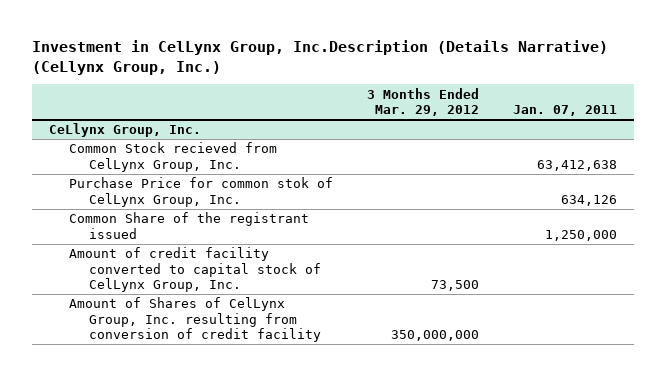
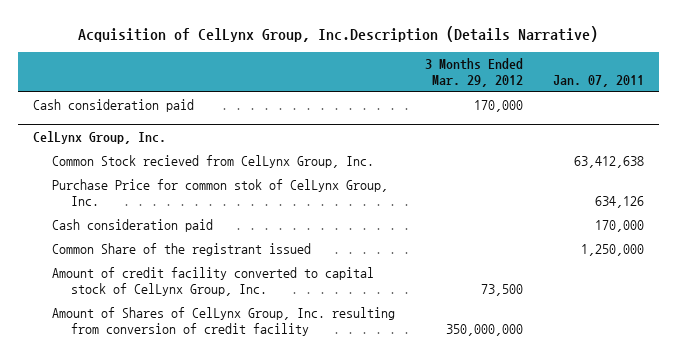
- Investment in CelLynx Group, Inc.Description (Details Narrative) (CeLlynx Group, Inc.)
+ Acquisition of CelLynx Group, Inc.Description (Details Narrative)
- CeLlynx Group, Inc.
+ Cash consideration paid | 170,000 |
+ CelLynx Group, Inc.
+ Cash consideration paid | | 170,000

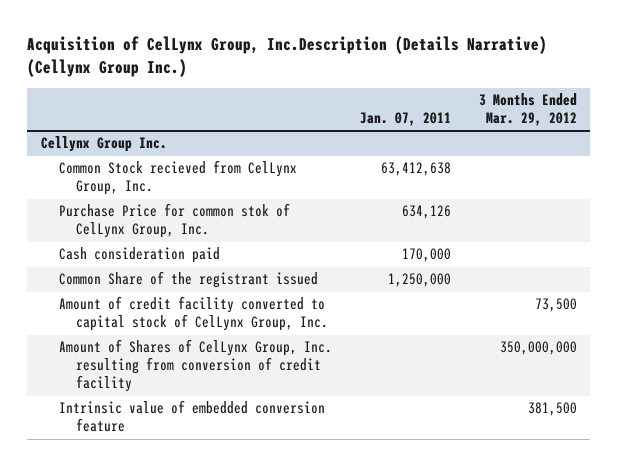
- Acquisition of CelLynx Group, Inc.Description (Details Narrative)
+ Acquisition of CelLynx Group, Inc.Description (Details Narrative) (Cellynx Group Inc.)
- | 3 Months Ended Mar. 29, 2012 | Jan. 07, 2011
+ | Jan. 07, 2011 | 3 Months Ended Mar. 29, 2012
- Cash consideration paid | 170,000 |
- CelLynx Group, Inc.
+ Cellynx Group Inc.
+ Intrinsic value of embedded conversion feature | | 381,500

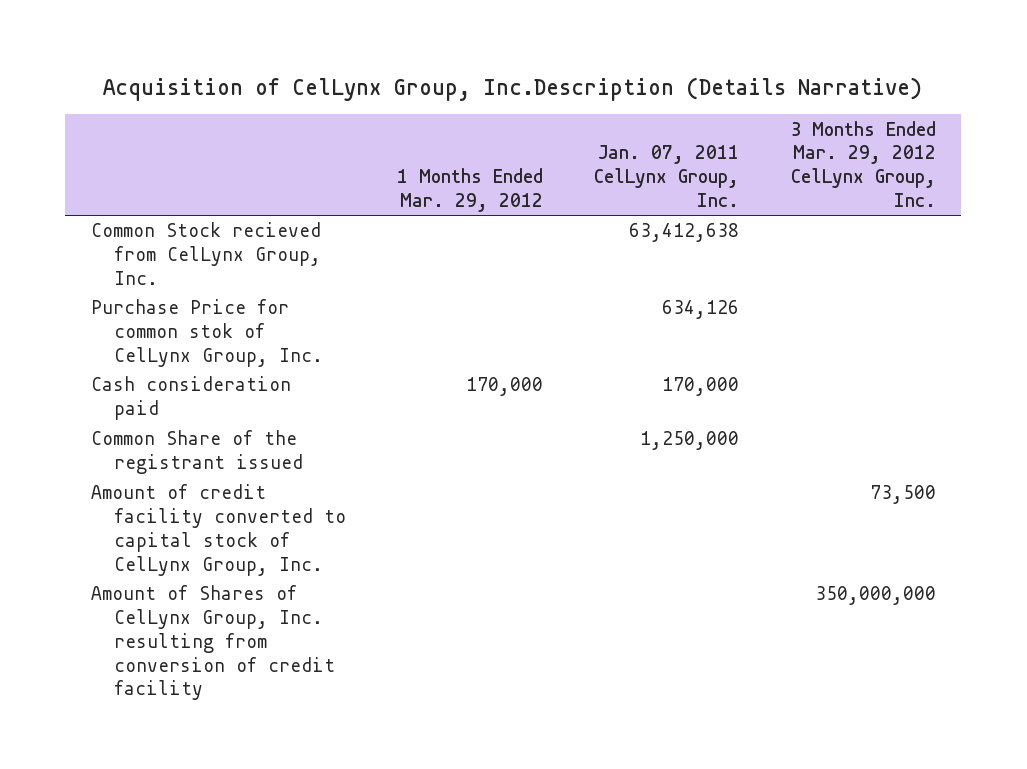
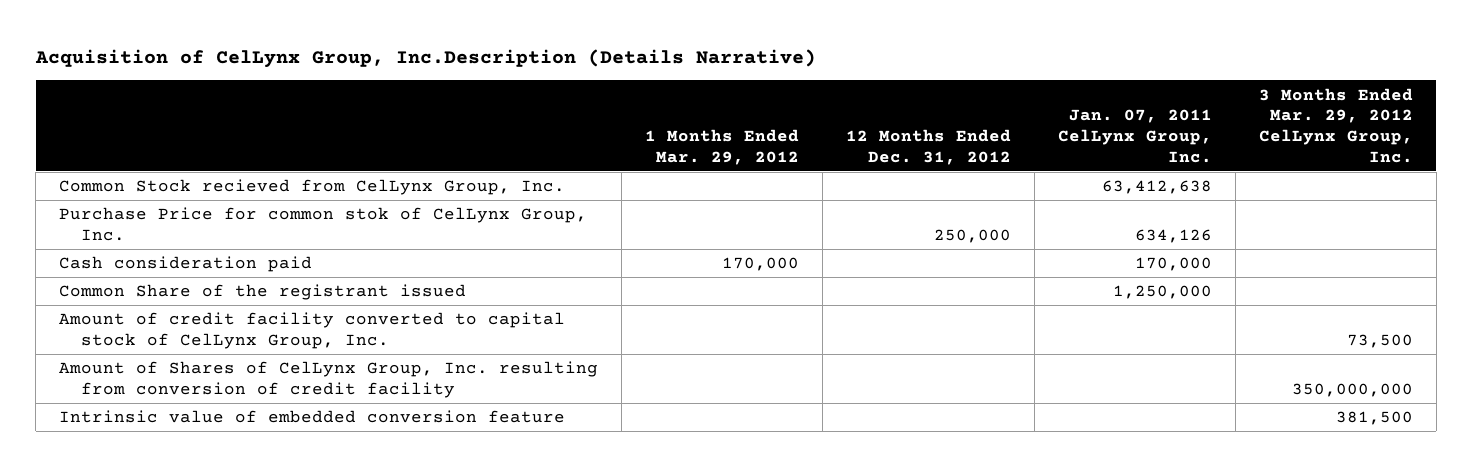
- | 1 Months Ended Mar. 29, 2012 | Jan. 07, 2011 CelLynx Group, Inc. | 3 Months Ended Mar. 29, 2012 CelLynx Group, Inc.
+ | 1 Months Ended Mar. 29, 2012 | 12 Months Ended Dec. 31, 2012 | Jan. 07, 2011 CelLynx Group, Inc. | 3 Months Ended Mar. 29, 2012 CelLynx Group, Inc.
+ Intrinsic value of embedded conversion feature | | | | 381,500

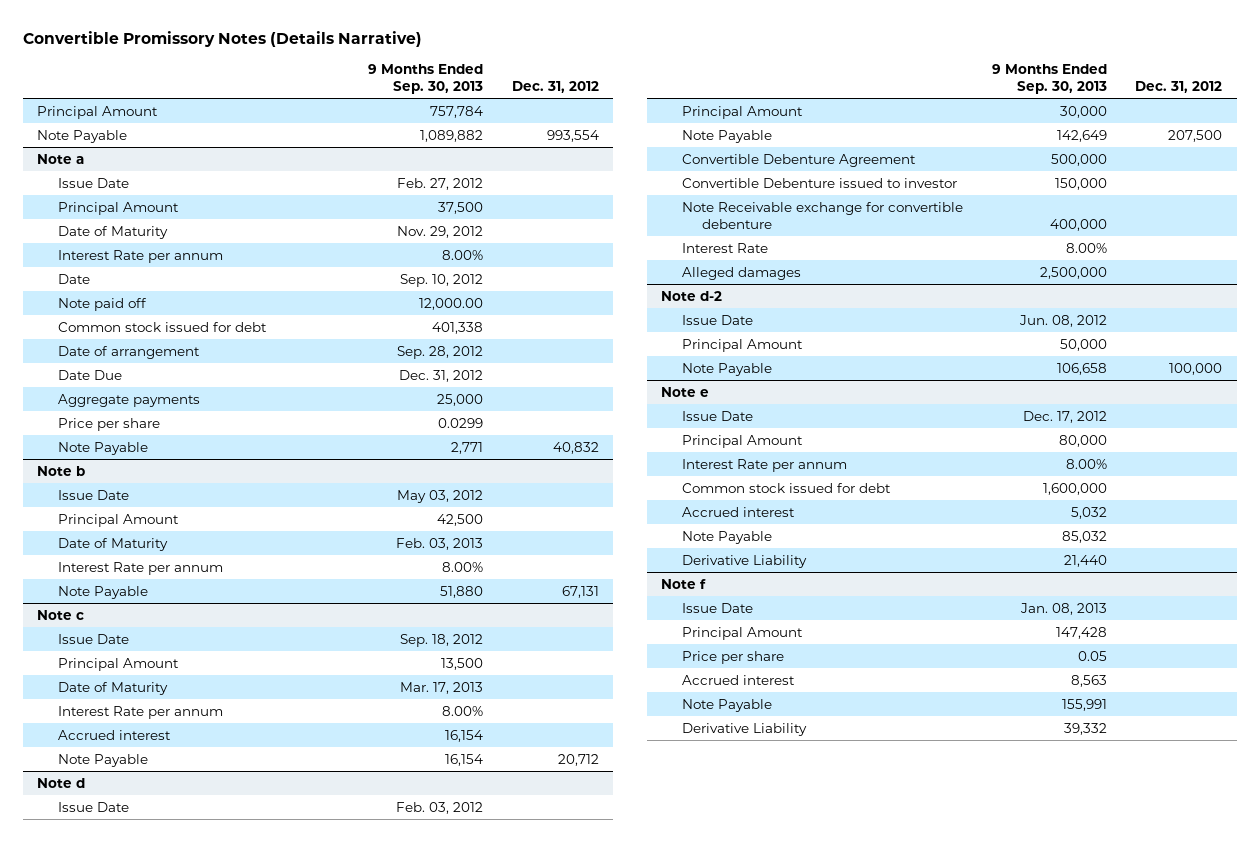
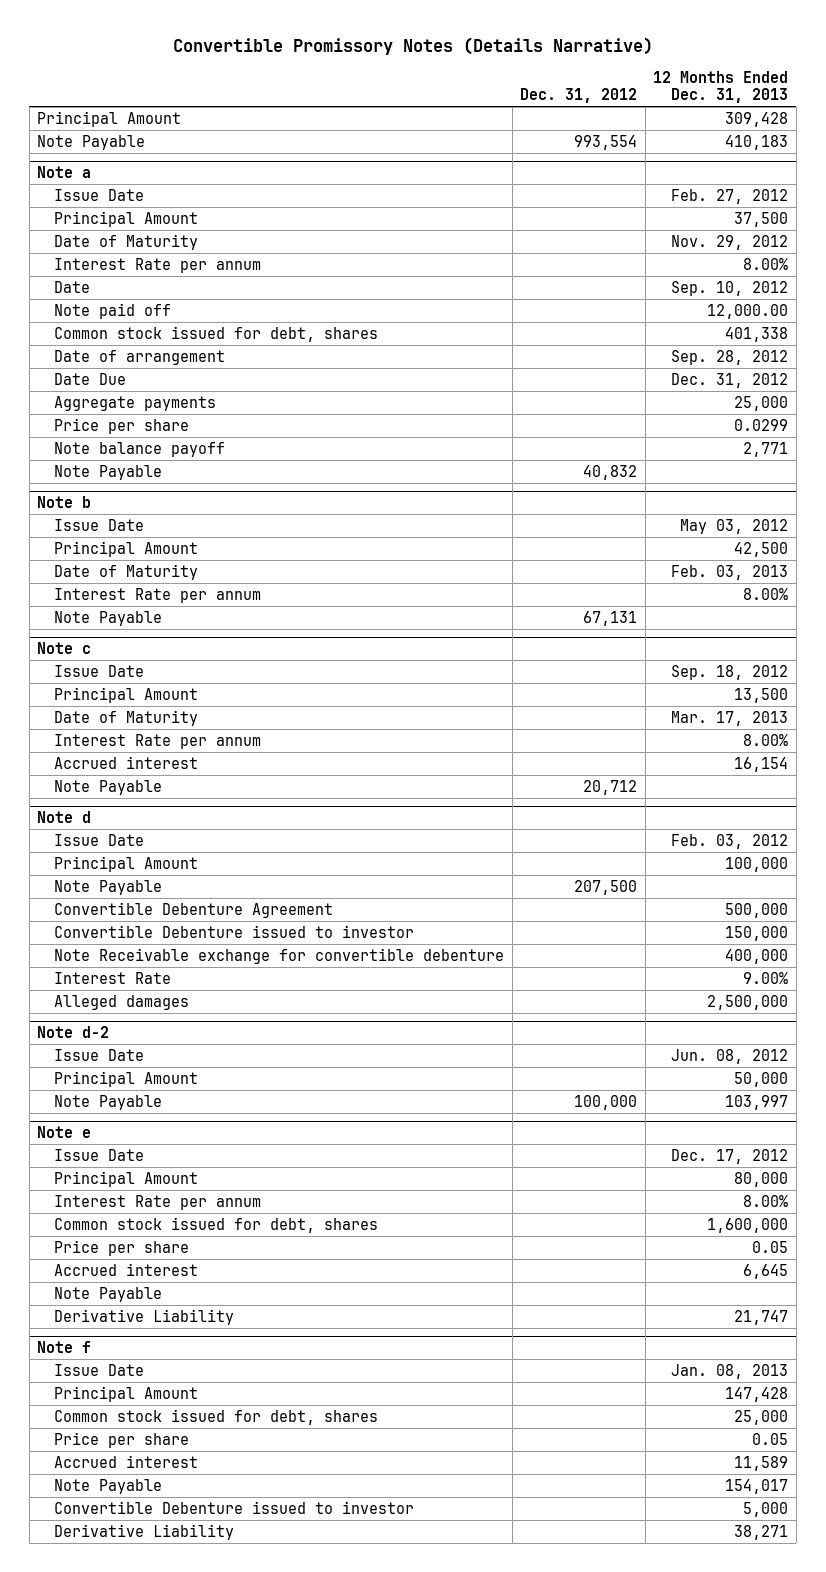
- | 9 Months Ended Sep. 30, 2013 | Dec. 31, 2012
+ | Dec. 31, 2012 | 12 Months Ended Dec. 31, 2013
@ Note a
- Common stock issued for debt | 401,338 |
+ Common stock issued for debt, shares | | 401,338
+ Note balance payoff | | 2,771
@ Note e
- Common stock issued for debt | 1,600,000 |
+ Common stock issued for debt, shares | | 1,600,000
+ Price per share | | 0.05
@ Note f
+ Common stock issued for debt, shares | | 25,000
+ Convertible Debenture issued to investor | | 5,000

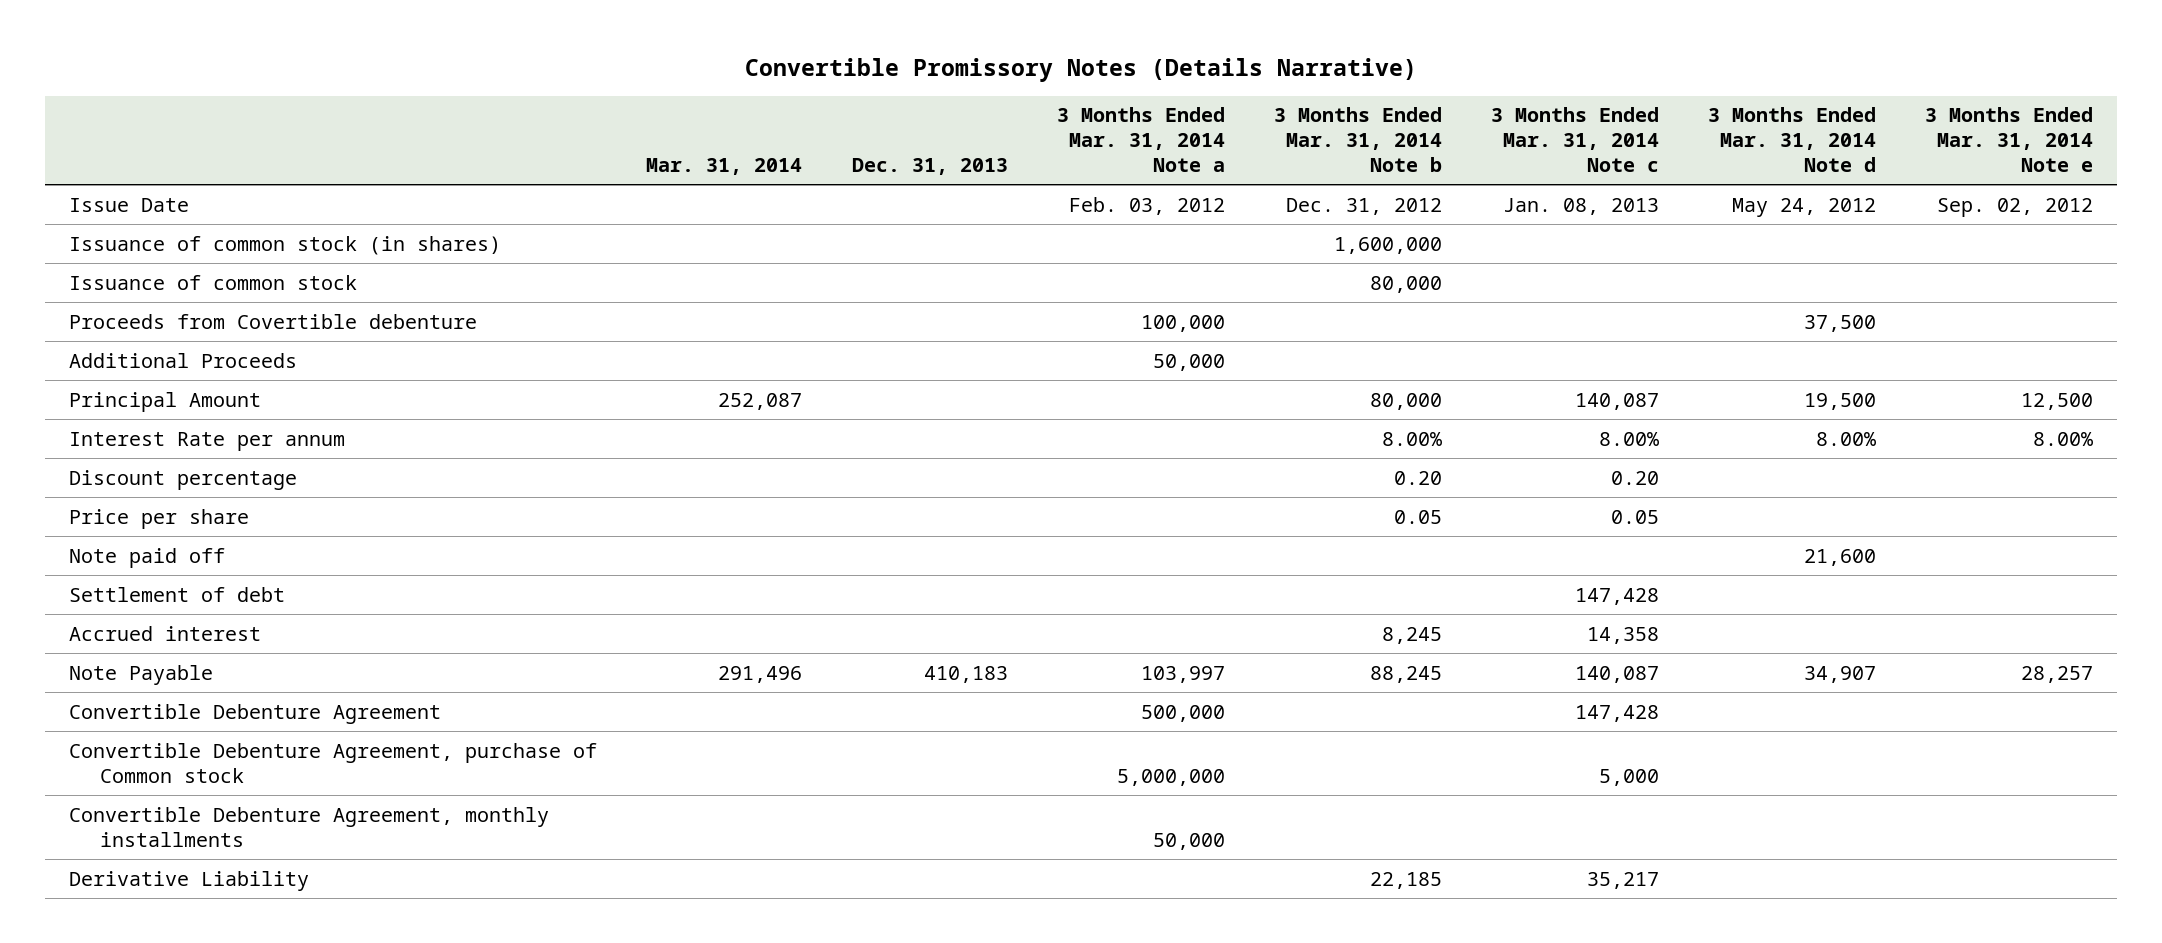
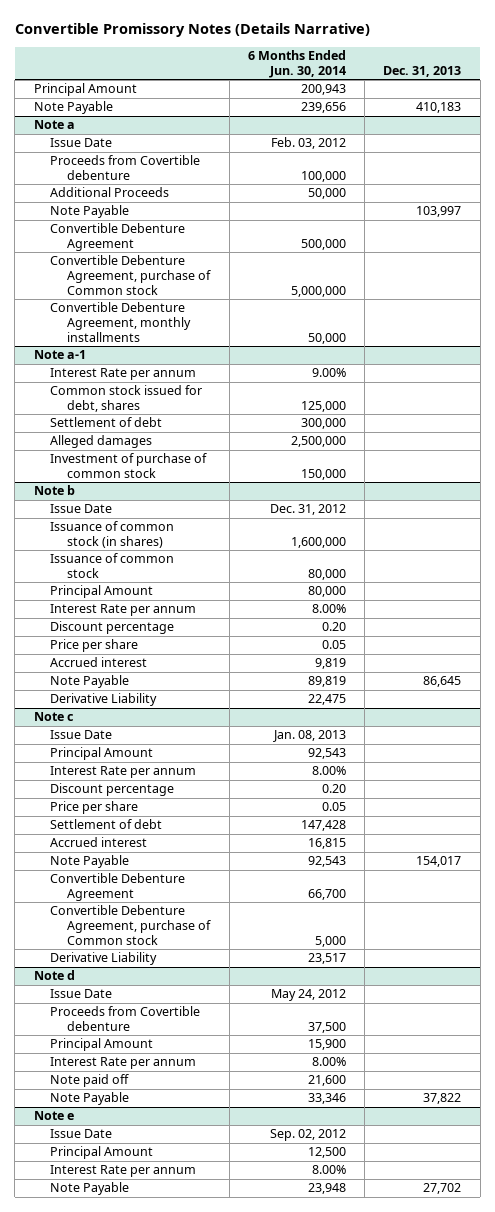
- | Mar. 31, 2014 | Dec. 31, 2013 | 3 Months Ended Mar. 31, 2014 Note a | 3 Months Ended Mar. 31, 2014 Note b | 3 Months Ended Mar. 31, 2014 Note c | 3 Months Ended Mar. 31, 2014 Note d | 3 Months Ended Mar. 31, 2014 Note e
+ | 6 Months Ended Jun. 30, 2014 | Dec. 31, 2013
- Issue Date | | | Feb. 03, 2012 | Dec. 31, 2012 | Jan. 08, 2013 | May 24, 2012 | Sep. 02, 2012
- Issuance of common stock (in shares) | | | | 1,600,000 | | |
- Issuance of common stock | | | | 80,000 | | |
- Proceeds from Covertible debenture | | | 100,000 | | | 37,500 |
- Additional Proceeds | | | 50,000 | | | |
- Interest Rate per annum | | | | 8.00% | 8.00% | 8.00% | 8.00%
- Discount percentage | | | | 0.20 | 0.20 | |
- Price per share | | | | 0.05 | 0.05 | |
- Note paid off | | | | | | 21,600 |
- Settlement of debt | | | | | 147,428 | |
- Accrued interest | | | | 8,245 | 14,358 | |
- Convertible Debenture Agreement | | | 500,000 | | 147,428 | |
- Convertible Debenture Agreement, purchase of Common stock | | | 5,000,000 | | 5,000 | |
- Convertible Debenture Agreement, monthly installments | | | 50,000 | | | |
- Derivative Liability | | | | 22,185 | 35,217 | |
+ Note a
+ Issue Date | Feb. 03, 2012 |
+ Proceeds from Covertible debenture | 100,000 |
+ Additional Proceeds | 50,000 |
+ Note Payable | | 103,997
+ Convertible Debenture Agreement | 500,000 |
+ Convertible Debenture Agreement, purchase of Common stock | 5,000,000 |
+ Convertible Debenture Agreement, monthly installments | 50,000 |
+ Note a-1
+ Interest Rate per annum | 9.00% |
+ Common stock issued for debt, shares | 125,000 |
+ Settlement of debt | 300,000 |
+ Alleged damages | 2,500,000 |
+ Investment of purchase of common stock | 150,000 |
+ Note b
+ Issue Date | Dec. 31, 2012 |
+ Issuance of common stock (in shares) | 1,600,000 |
+ Issuance of common stock | 80,000 |
+ Principal Amount | 80,000 |
+ Interest Rate per annum | 8.00% |
+ Discount percentage | 0.20 |
+ Price per share | 0.05 |
+ Accrued interest | 9,819 |
+ Note Payable | 89,819 | 86,645
+ Derivative Liability | 22,475 |
+ Note c
+ Issue Date | Jan. 08, 2013 |
+ Principal Amount | 92,543 |
+ Interest Rate per annum | 8.00% |
+ Discount percentage | 0.20 |
+ Price per share | 0.05 |
+ Settlement of debt | 147,428 |
+ Accrued interest | 16,815 |
+ Note Payable | 92,543 | 154,017
+ Convertible Debenture Agreement | 66,700 |
+ Convertible Debenture Agreement, purchase of Common stock | 5,000 |
+ Derivative Liability | 23,517 |
+ Note d
+ Issue Date | May 24, 2012 |
+ Proceeds from Covertible debenture | 37,500 |
+ Principal Amount | 15,900 |
+ Interest Rate per annum | 8.00% |
+ Note paid off | 21,600 |
+ Note Payable | 33,346 | 37,822
+ Note e
+ Issue Date | Sep. 02, 2012 |
+ Principal Amount | 12,500 |
+ Interest Rate per annum | 8.00% |
+ Note Payable | 23,948 | 27,702

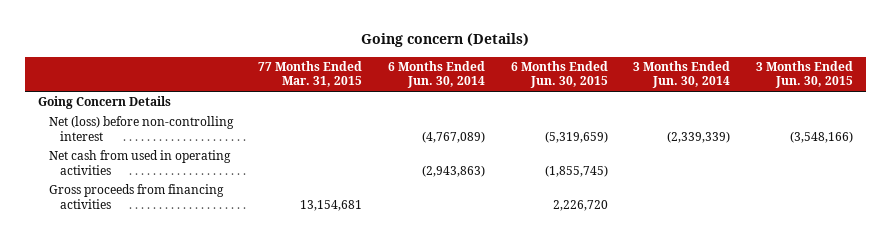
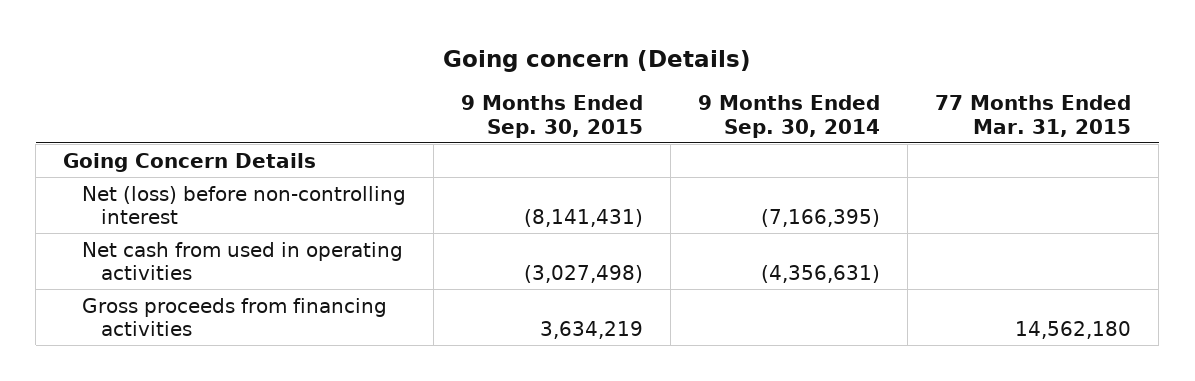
- | 77 Months Ended Mar. 31, 2015 | 6 Months Ended Jun. 30, 2014 | 6 Months Ended Jun. 30, 2015 | 3 Months Ended Jun. 30, 2014 | 3 Months Ended Jun. 30, 2015
+ | 9 Months Ended Sep. 30, 2015 | 9 Months Ended Sep. 30, 2014 | 77 Months Ended Mar. 31, 2015
- Gross proceeds from financing activities | 13,154,681 | | 2,226,720 | |
+ Gross proceeds from financing activities | 3,634,219 | | 14,562,180

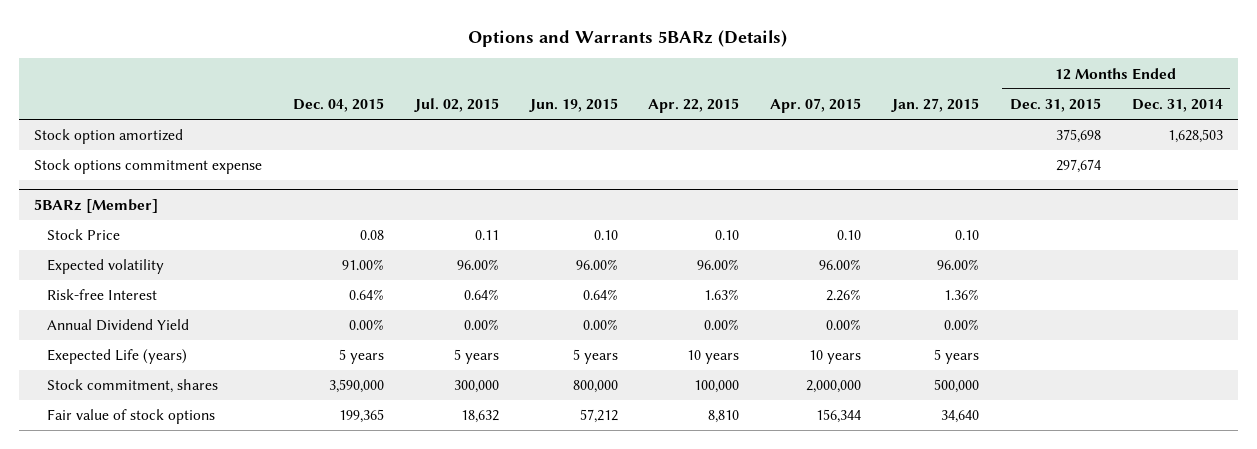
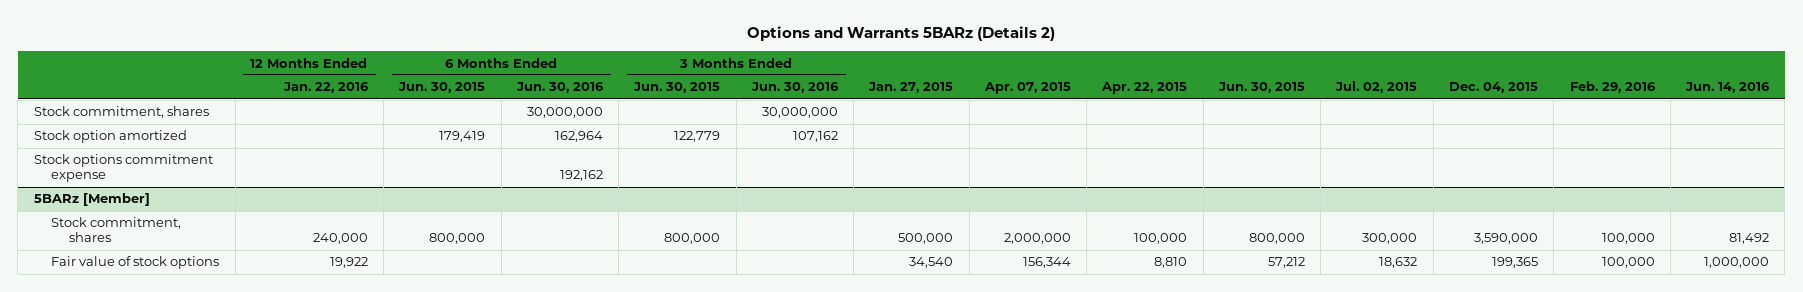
- Options and Warrants 5BARz (Details)
+ Options and Warrants 5BARz (Details 2)
- | Dec. 04, 2015 | Jul. 02, 2015 | Jun. 19, 2015 | Apr. 22, 2015 | Apr. 07, 2015 | Jan. 27, 2015 | 12 Months Ended Dec. 31, 2015 | 12 Months Ended Dec. 31, 2014
+ | 12 Months Ended Jan. 22, 2016 | 6 Months Ended Jun. 30, 2015 | 6 Months Ended Jun. 30, 2016 | 3 Months Ended Jun. 30, 2015 | 3 Months Ended Jun. 30, 2016 | Jan. 27, 2015 | Apr. 07, 2015 | Apr. 22, 2015 | Jun. 30, 2015 | Jul. 02, 2015 | Dec. 04, 2015 | Feb. 29, 2016 | Jun. 14, 2016
+ Stock commitment, shares | | | 30,000,000 | | 30,000,000 | | | | | | | |
@ 5BARz [Member]
- Stock Price | 0.08 | 0.11 | 0.10 | 0.10 | 0.10 | 0.10 | |
- Expected volatility | 91.00% | 96.00% | 96.00% | 96.00% | 96.00% | 96.00% | |
- Risk-free Interest | 0.64% | 0.64% | 0.64% | 1.63% | 2.26% | 1.36% | |
- Annual Dividend Yield | 0.00% | 0.00% | 0.00% | 0.00% | 0.00% | 0.00% | |
- Exepected Life (years) | 5 years | 5 years | 5 years | 10 years | 10 years | 5 years | |
- Fair value of stock options | 199,365 | 18,632 | 57,212 | 8,810 | 156,344 | 34,640 | |
+ Fair value of stock options | 19,922 | | | | | 34,540 | 156,344 | 8,810 | 57,212 | 18,632 | 199,365 | 100,000 | 1,000,000

